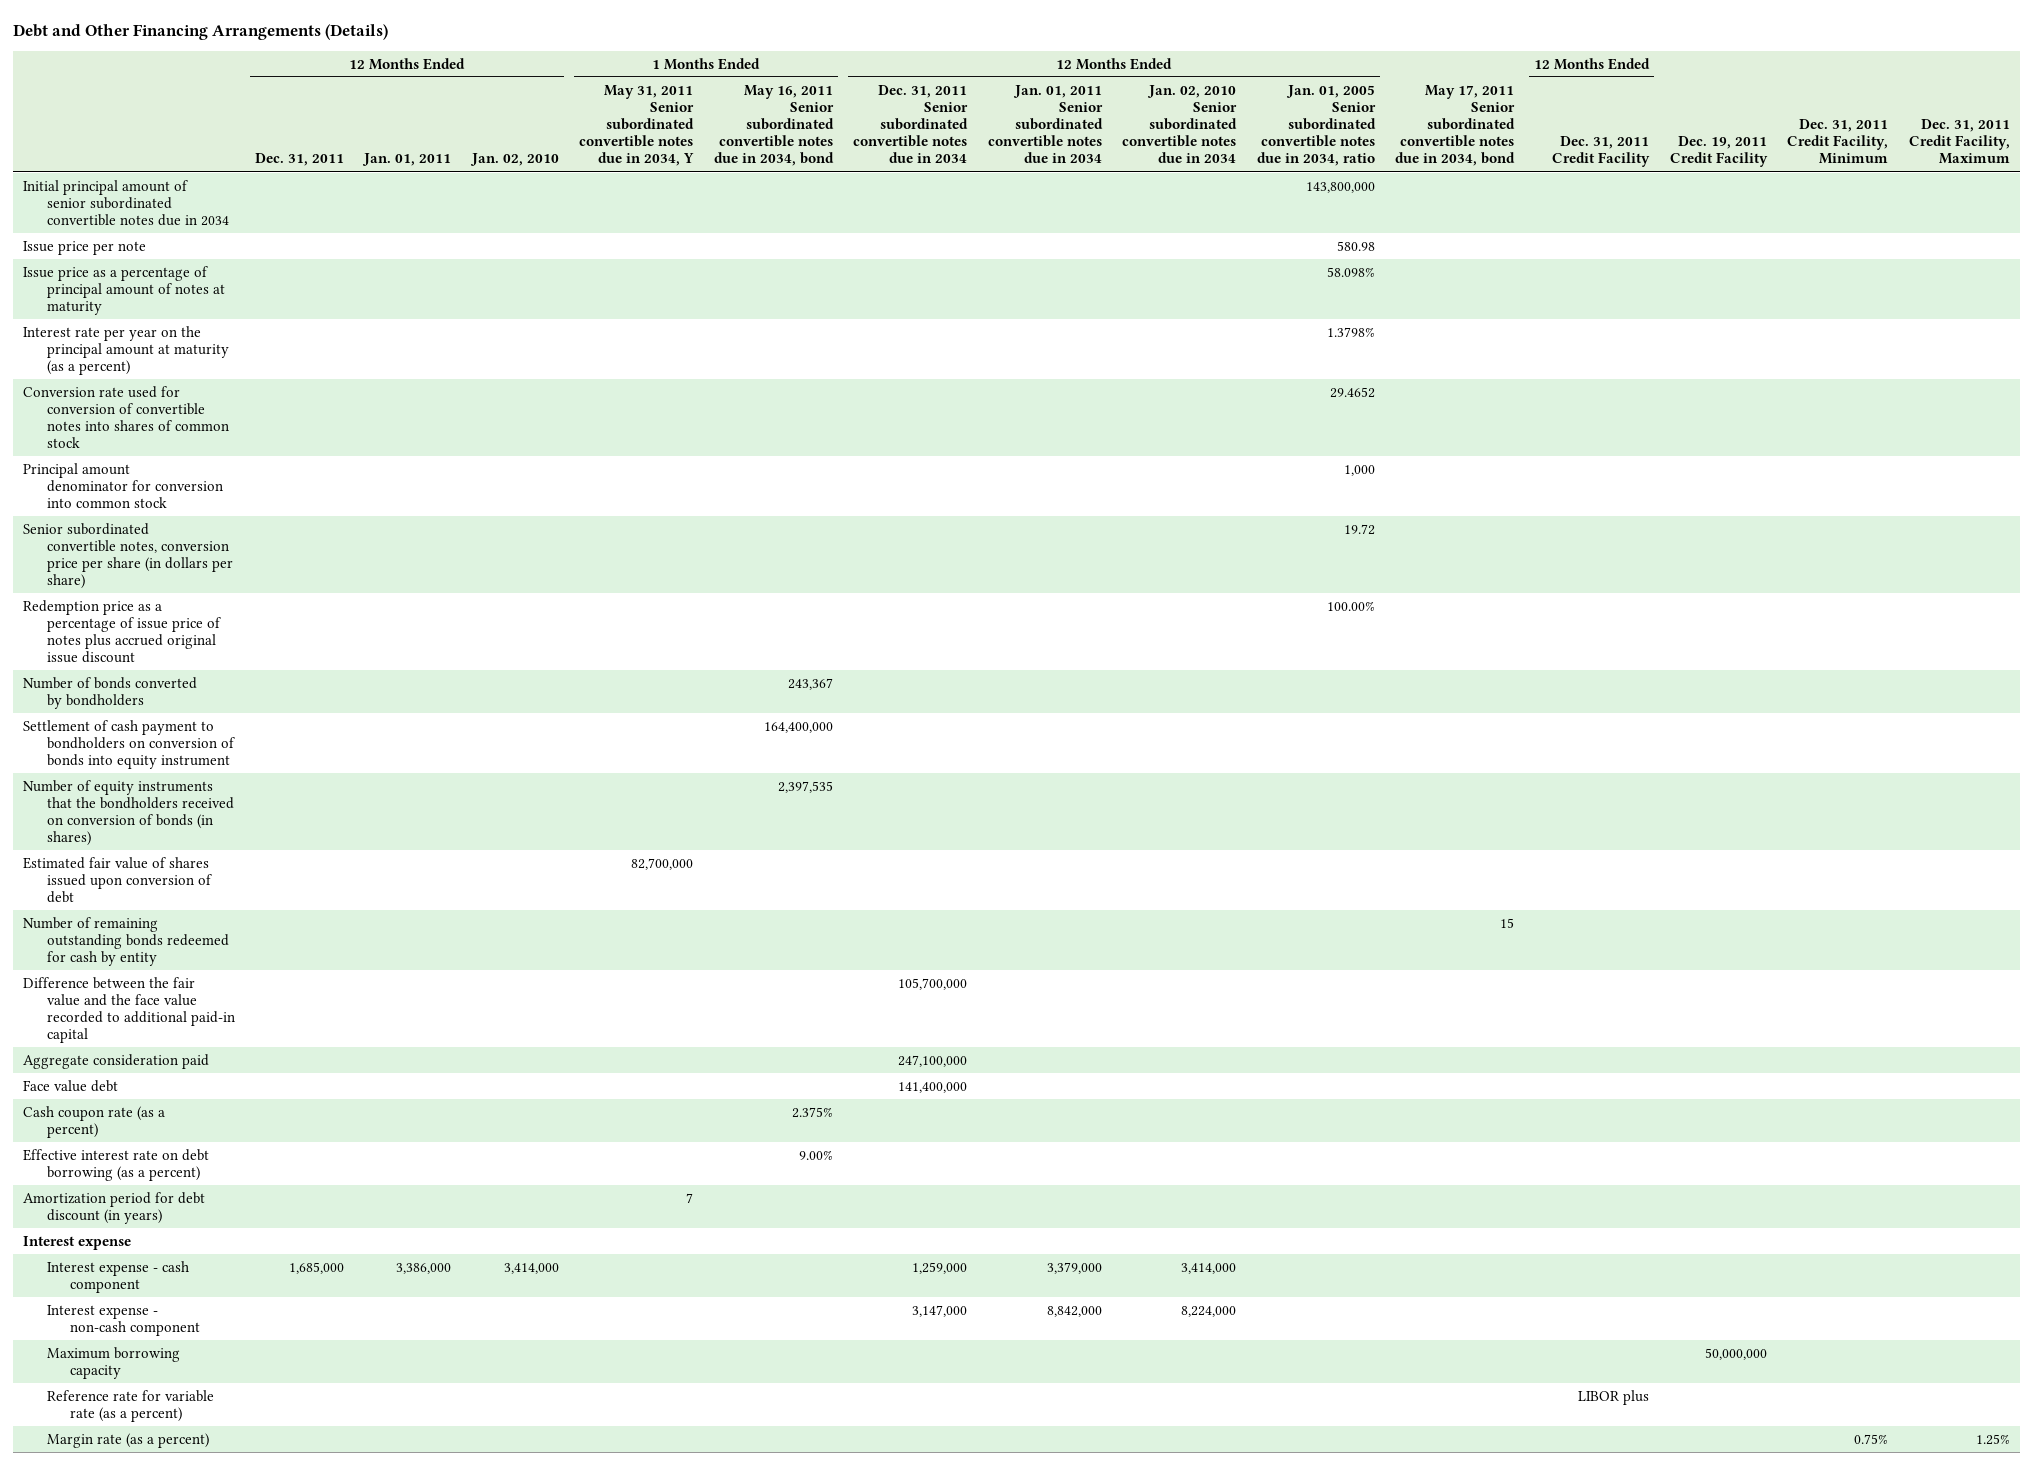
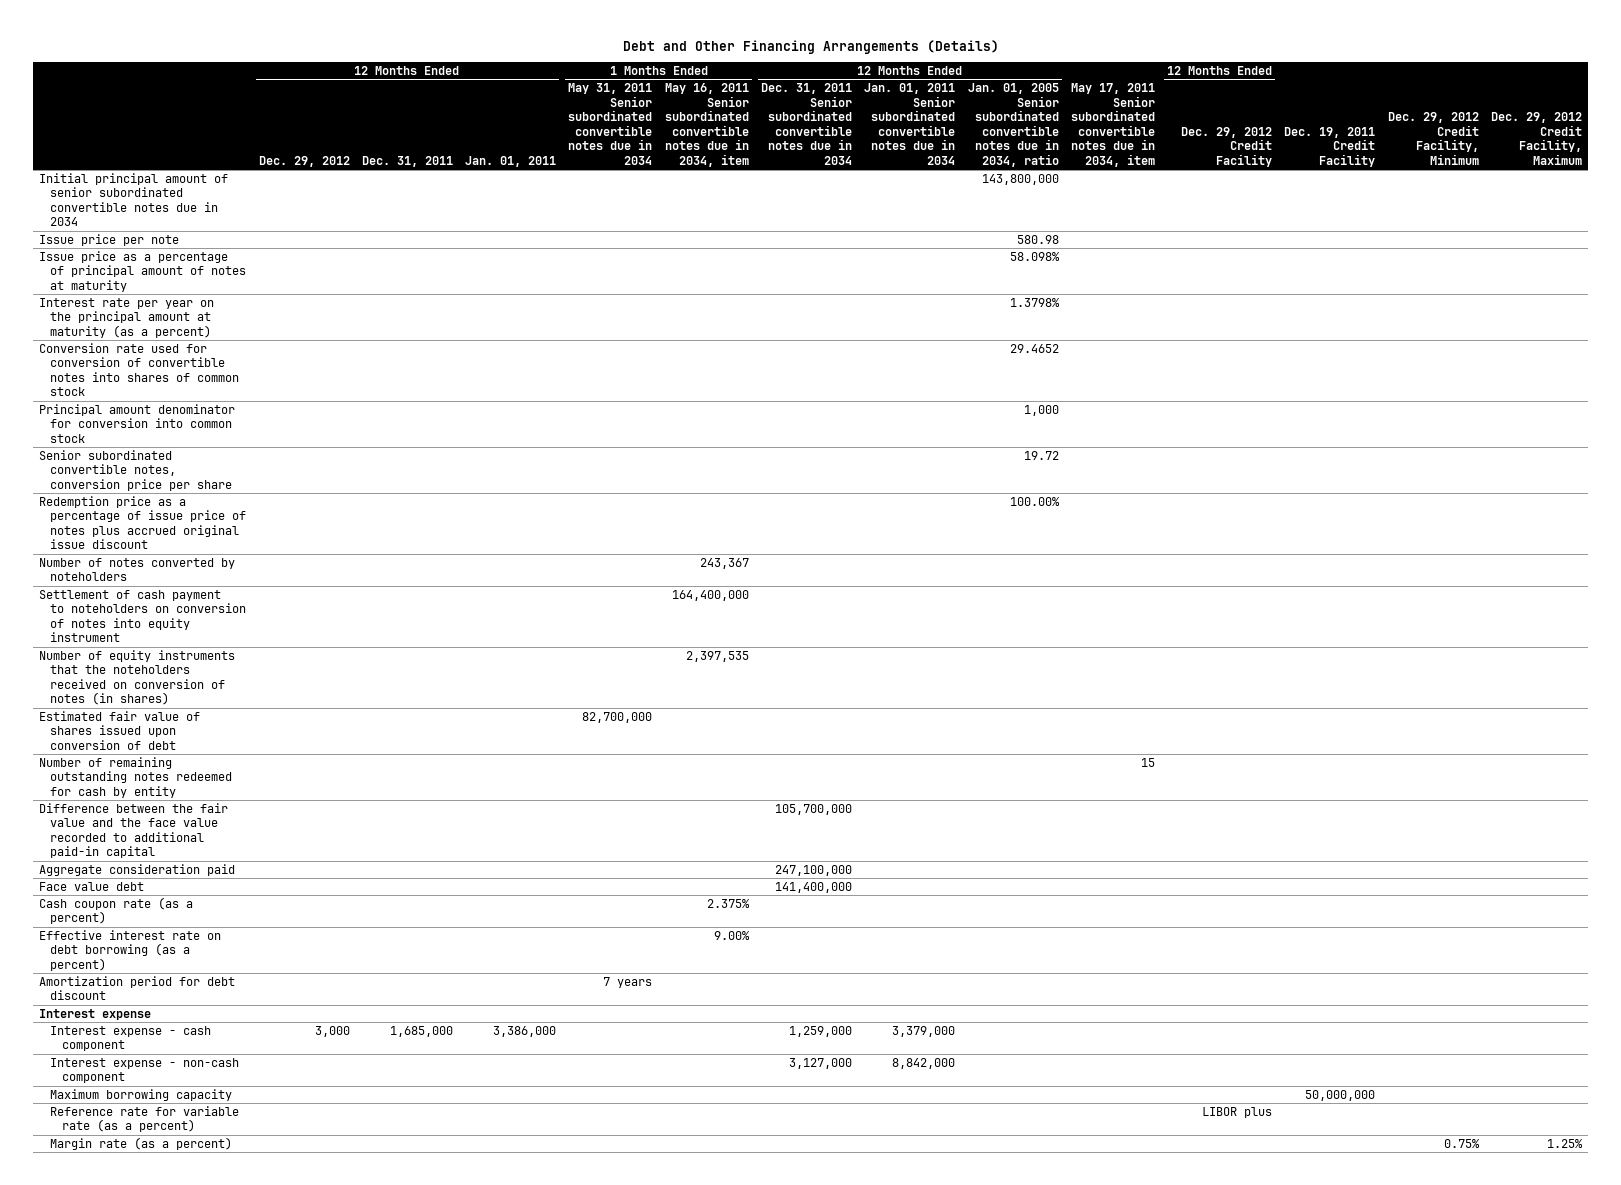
- | 12 Months Ended Dec. 31, 2011 | 12 Months Ended Jan. 01, 2011 | 12 Months Ended Jan. 02, 2010 | 1 Months Ended May 31, 2011 Senior subordinated convertible notes due in 2034, Y | 1 Months Ended May 16, 2011 Senior subordinated convertible notes due in 2034, bond | 12 Months Ended Dec. 31, 2011 Senior subordinated convertible notes due in 2034 | 12 Months Ended Jan. 01, 2011 Senior subordinated convertible notes due in 2034 | 12 Months Ended Jan. 02, 2010 Senior subordinated convertible notes due in 2034 | 12 Months Ended Jan. 01, 2005 Senior subordinated convertible notes due in 2034, ratio | May 17, 2011 Senior subordinated convertible notes due in 2034, bond | 12 Months Ended Dec. 31, 2011 Credit Facility | Dec. 19, 2011 Credit Facility | Dec. 31, 2011 Credit Facility, Minimum | Dec. 31, 2011 Credit Facility, Maximum
+ | 12 Months Ended Dec. 29, 2012 | 12 Months Ended Dec. 31, 2011 | 12 Months Ended Jan. 01, 2011 | 1 Months Ended May 31, 2011 Senior subordinated convertible notes due in 2034 | 1 Months Ended May 16, 2011 Senior subordinated convertible notes due in 2034, item | 12 Months Ended Dec. 31, 2011 Senior subordinated convertible notes due in 2034 | 12 Months Ended Jan. 01, 2011 Senior subordinated convertible notes due in 2034 | 12 Months Ended Jan. 01, 2005 Senior subordinated convertible notes due in 2034, ratio | May 17, 2011 Senior subordinated convertible notes due in 2034, item | 12 Months Ended Dec. 29, 2012 Credit Facility | Dec. 19, 2011 Credit Facility | Dec. 29, 2012 Credit Facility, Minimum | Dec. 29, 2012 Credit Facility, Maximum
- Senior subordinated convertible notes, conversion price per share (in dollars per share) | | | | | | | | | 19.72 | | | | |
+ Senior subordinated convertible notes, conversion price per share | | | | | | | | 19.72 | | | | |
- Number of bonds converted by bondholders | | | | | 243,367 | | | | | | | | |
- Settlement of cash payment to bondholders on conversion of bonds into equity instrument | | | | | 164,400,000 | | | | | | | | |
- Number of equity instruments that the bondholders received on conversion of bonds (in shares) | | | | | 2,397,535 | | | | | | | | |
+ Number of notes converted by noteholders | | | | | 243,367 | | | | | | | |
+ Settlement of cash payment to noteholders on conversion of notes into equity instrument | | | | | 164,400,000 | | | | | | | |
+ Number of equity instruments that the noteholders received on conversion of notes (in shares) | | | | | 2,397,535 | | | | | | | |
- Number of remaining outstanding bonds redeemed for cash by entity | | | | | | | | | | 15 | | | |
+ Number of remaining outstanding notes redeemed for cash by entity | | | | | | | | | 15 | | | |
- Amortization period for debt discount (in years) | | | | 7 | | | | | | | | | |
+ Amortization period for debt discount | | | | 7 years | | | | | | | | |
- Interest expense - non-cash component | | | | | | 3,147,000 | 8,842,000 | 8,224,000 | | | | | |
+ Interest expense - non-cash component | | | | | | 3,127,000 | 8,842,000 | | | | | |

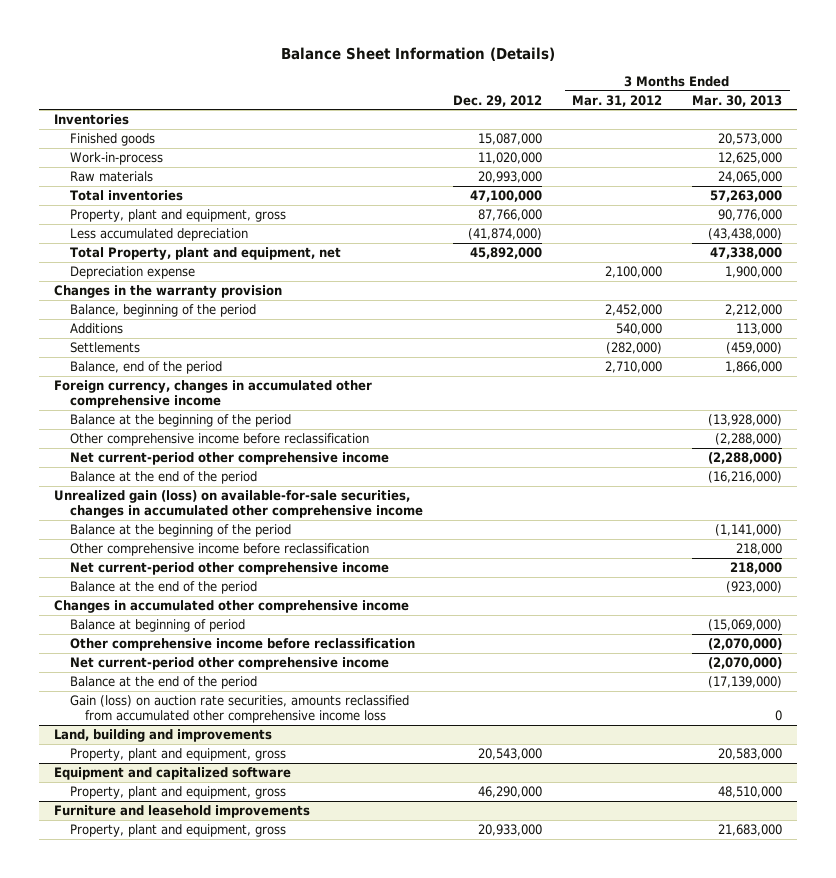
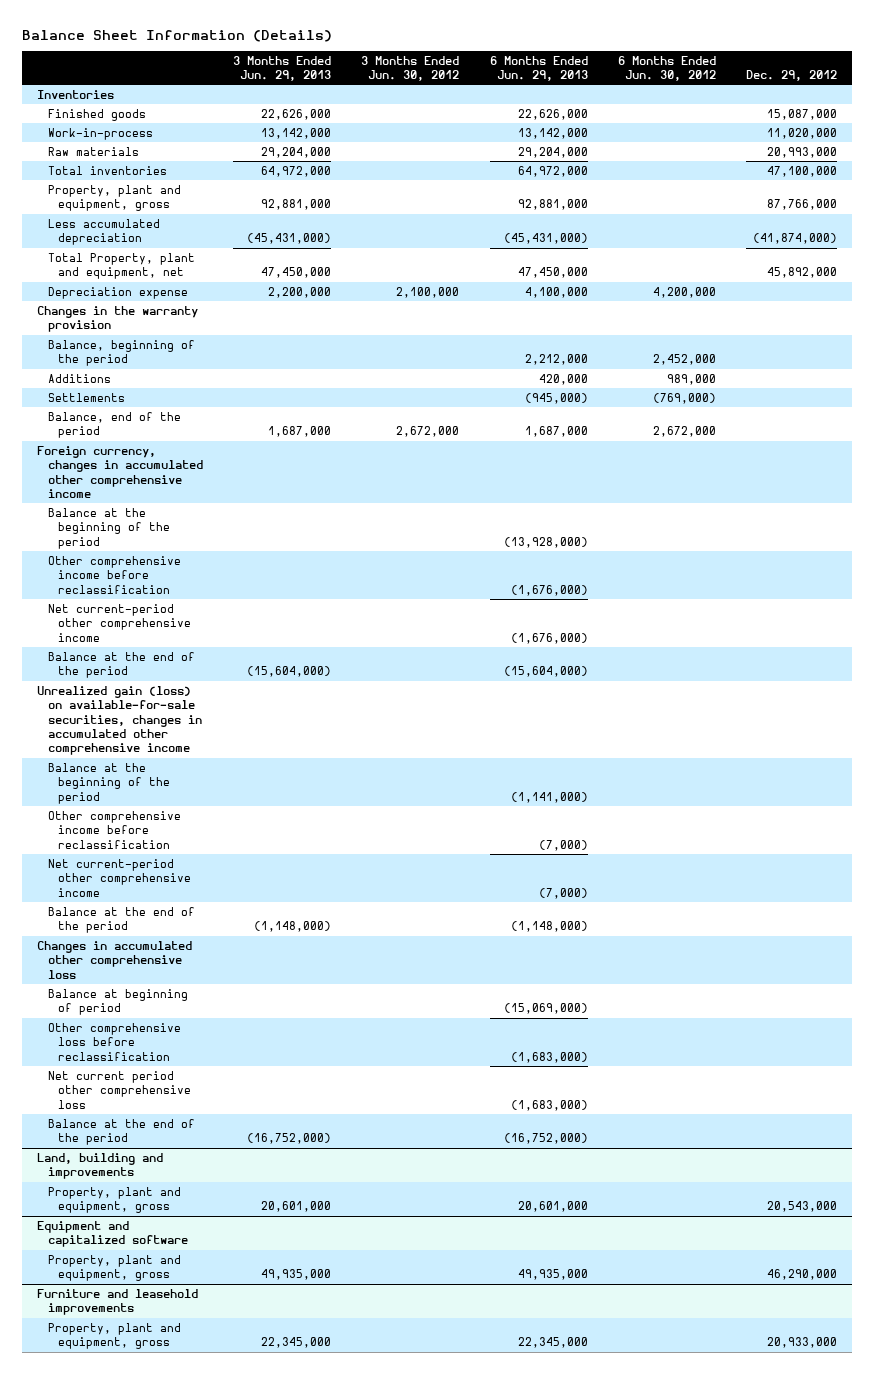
- | Dec. 29, 2012 | 3 Months Ended Mar. 31, 2012 | 3 Months Ended Mar. 30, 2013
+ | 3 Months Ended Jun. 29, 2013 | 3 Months Ended Jun. 30, 2012 | 6 Months Ended Jun. 29, 2013 | 6 Months Ended Jun. 30, 2012 | Dec. 29, 2012
- Changes in accumulated other comprehensive income
+ Changes in accumulated other comprehensive loss
- Other comprehensive income before reclassification | | | (2,070,000)
- Net current-period other comprehensive income | | | (2,070,000)
+ Other comprehensive loss before reclassification | | | (1,683,000) | |
+ Net current period other comprehensive loss | | | (1,683,000) | |
- Gain (loss) on auction rate securities, amounts reclassified from accumulated other comprehensive income loss | | | 0

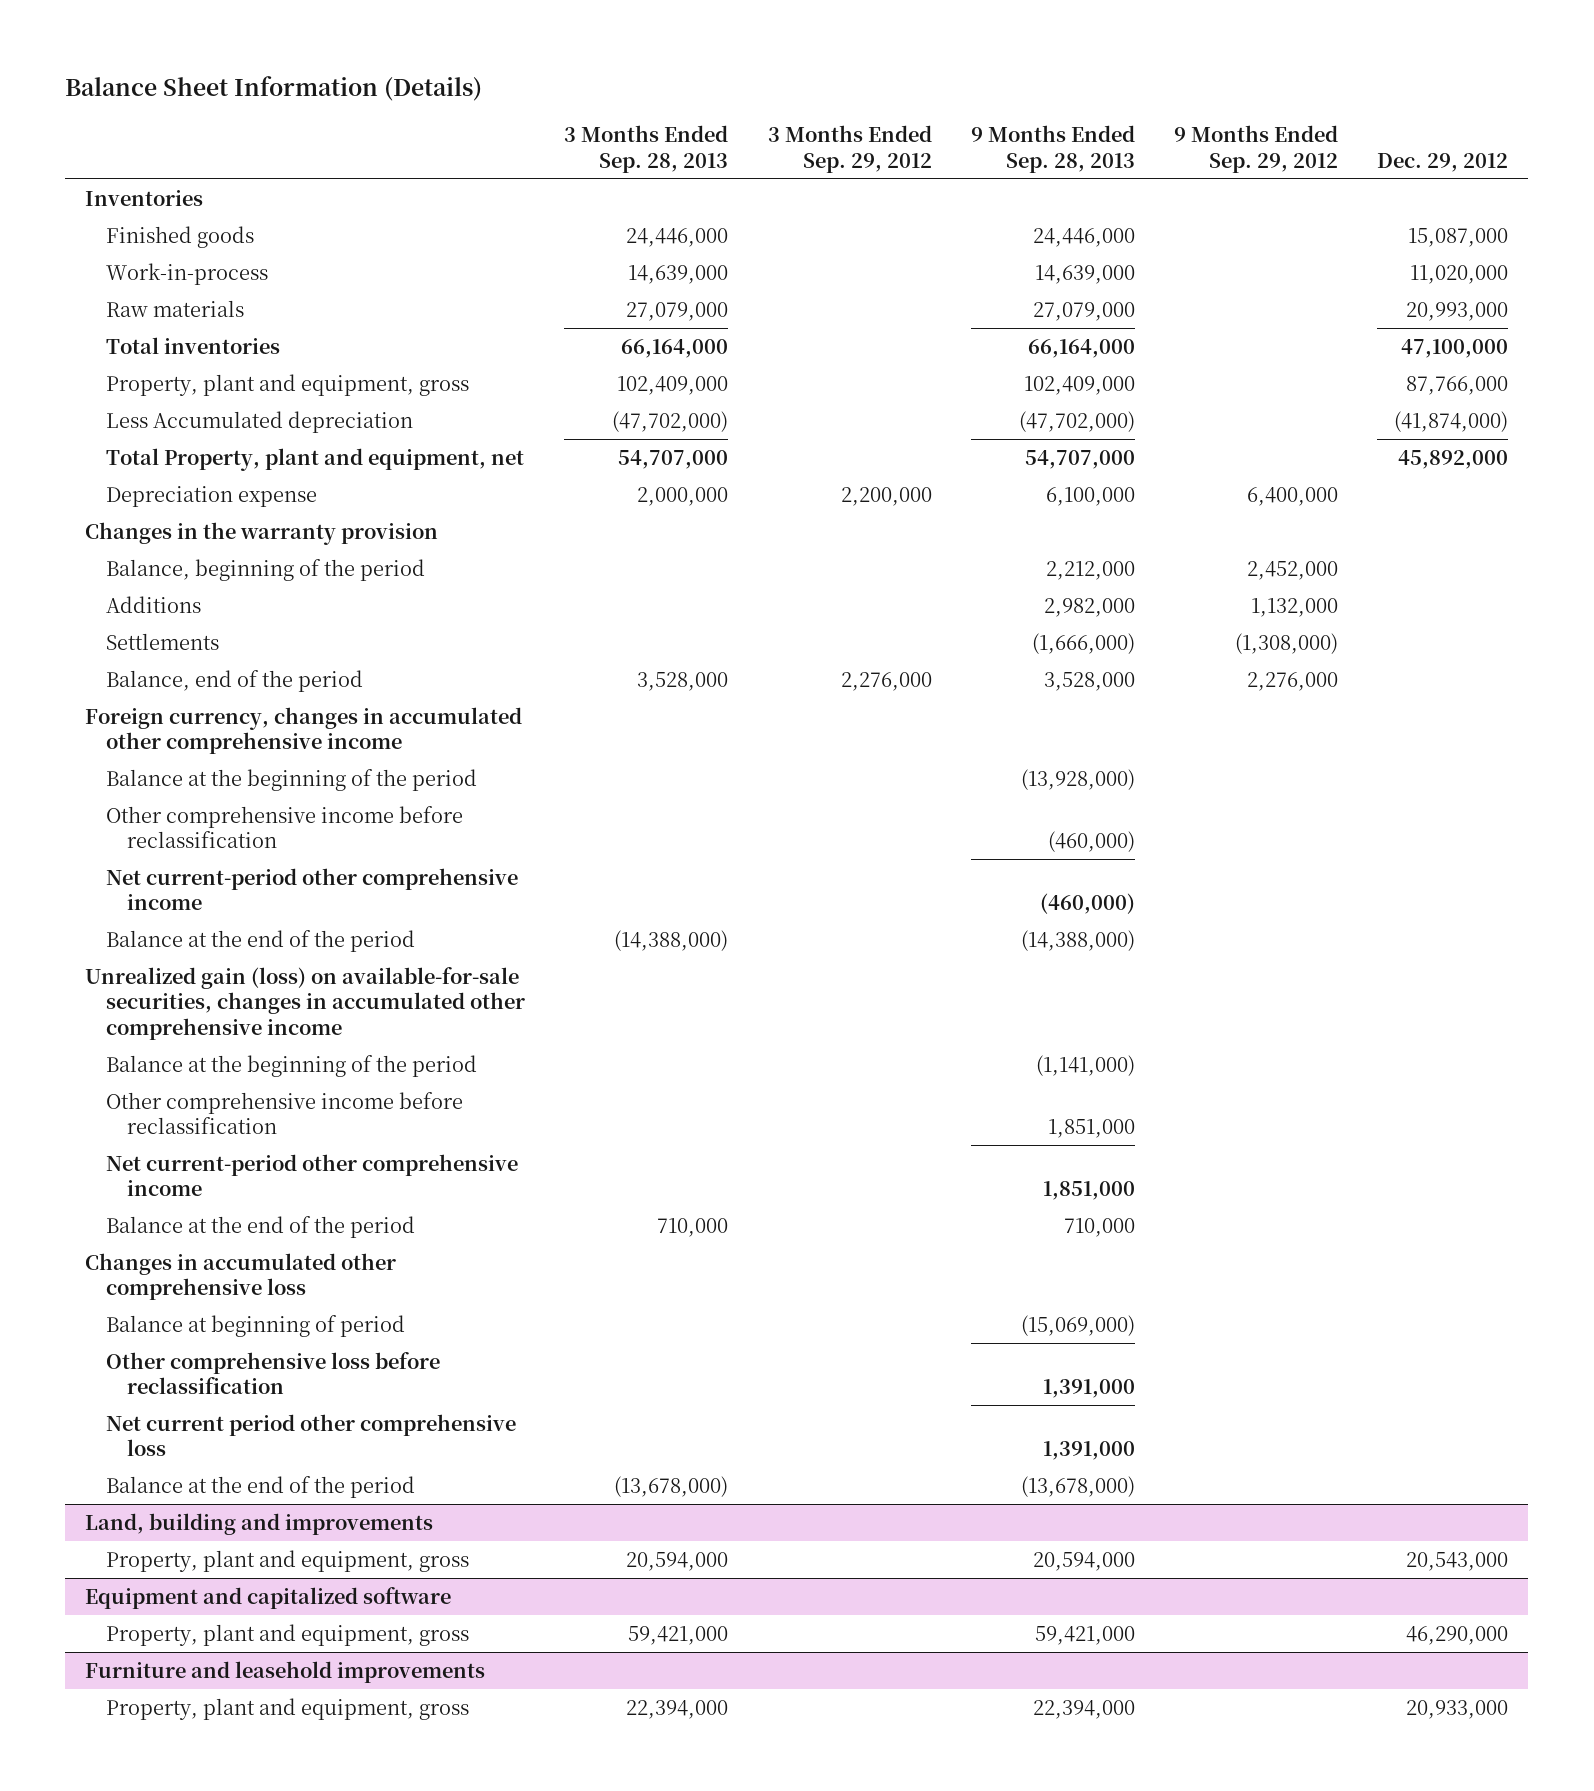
- | 3 Months Ended Jun. 29, 2013 | 3 Months Ended Jun. 30, 2012 | 6 Months Ended Jun. 29, 2013 | 6 Months Ended Jun. 30, 2012 | Dec. 29, 2012
+ | 3 Months Ended Sep. 28, 2013 | 3 Months Ended Sep. 29, 2012 | 9 Months Ended Sep. 28, 2013 | 9 Months Ended Sep. 29, 2012 | Dec. 29, 2012
- Less accumulated depreciation | (45,431,000) | | (45,431,000) | | (41,874,000)
+ Less Accumulated depreciation | (47,702,000) | | (47,702,000) | | (41,874,000)

